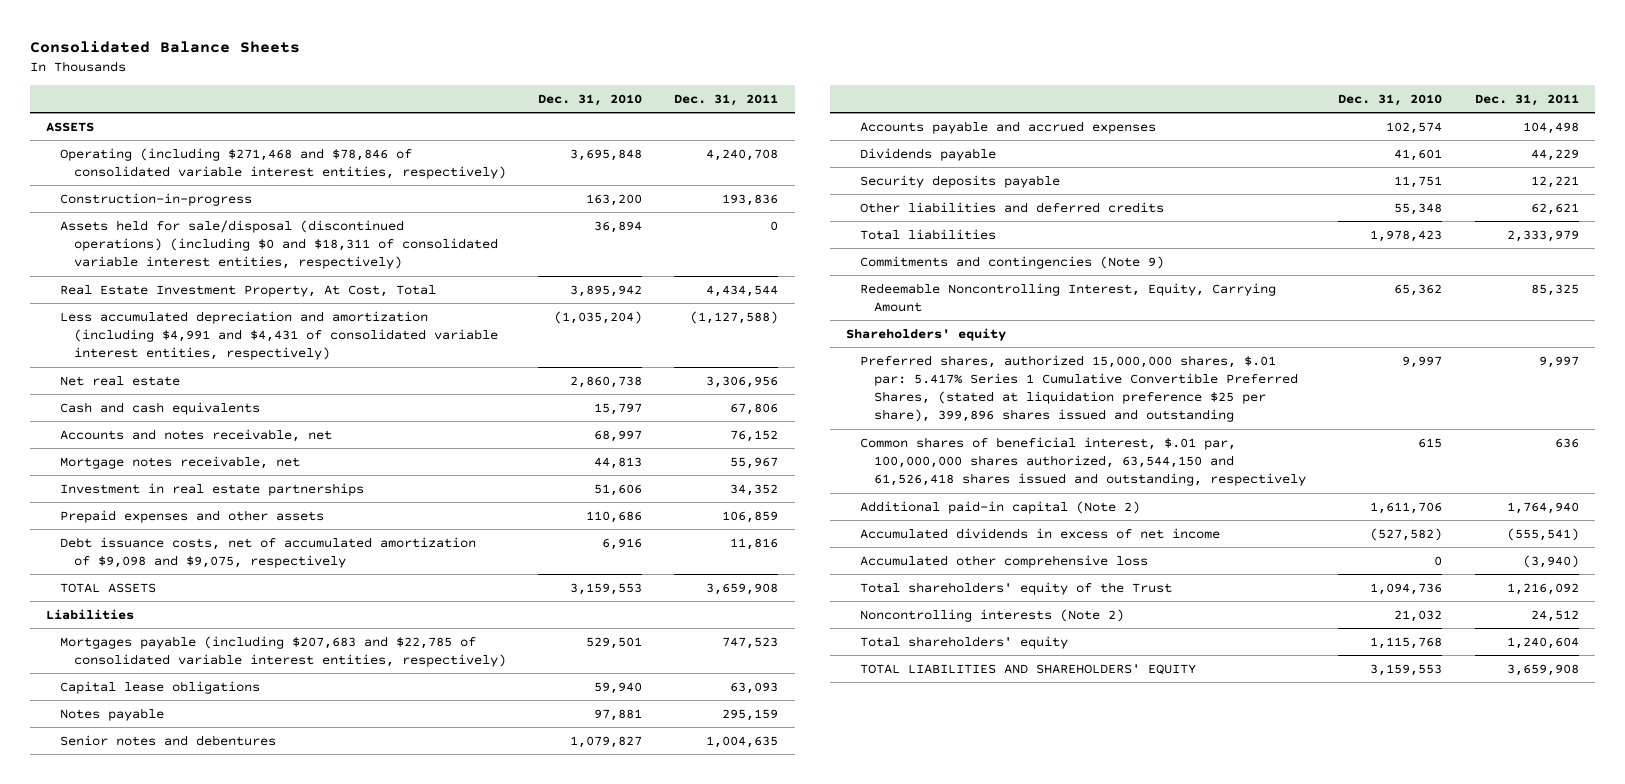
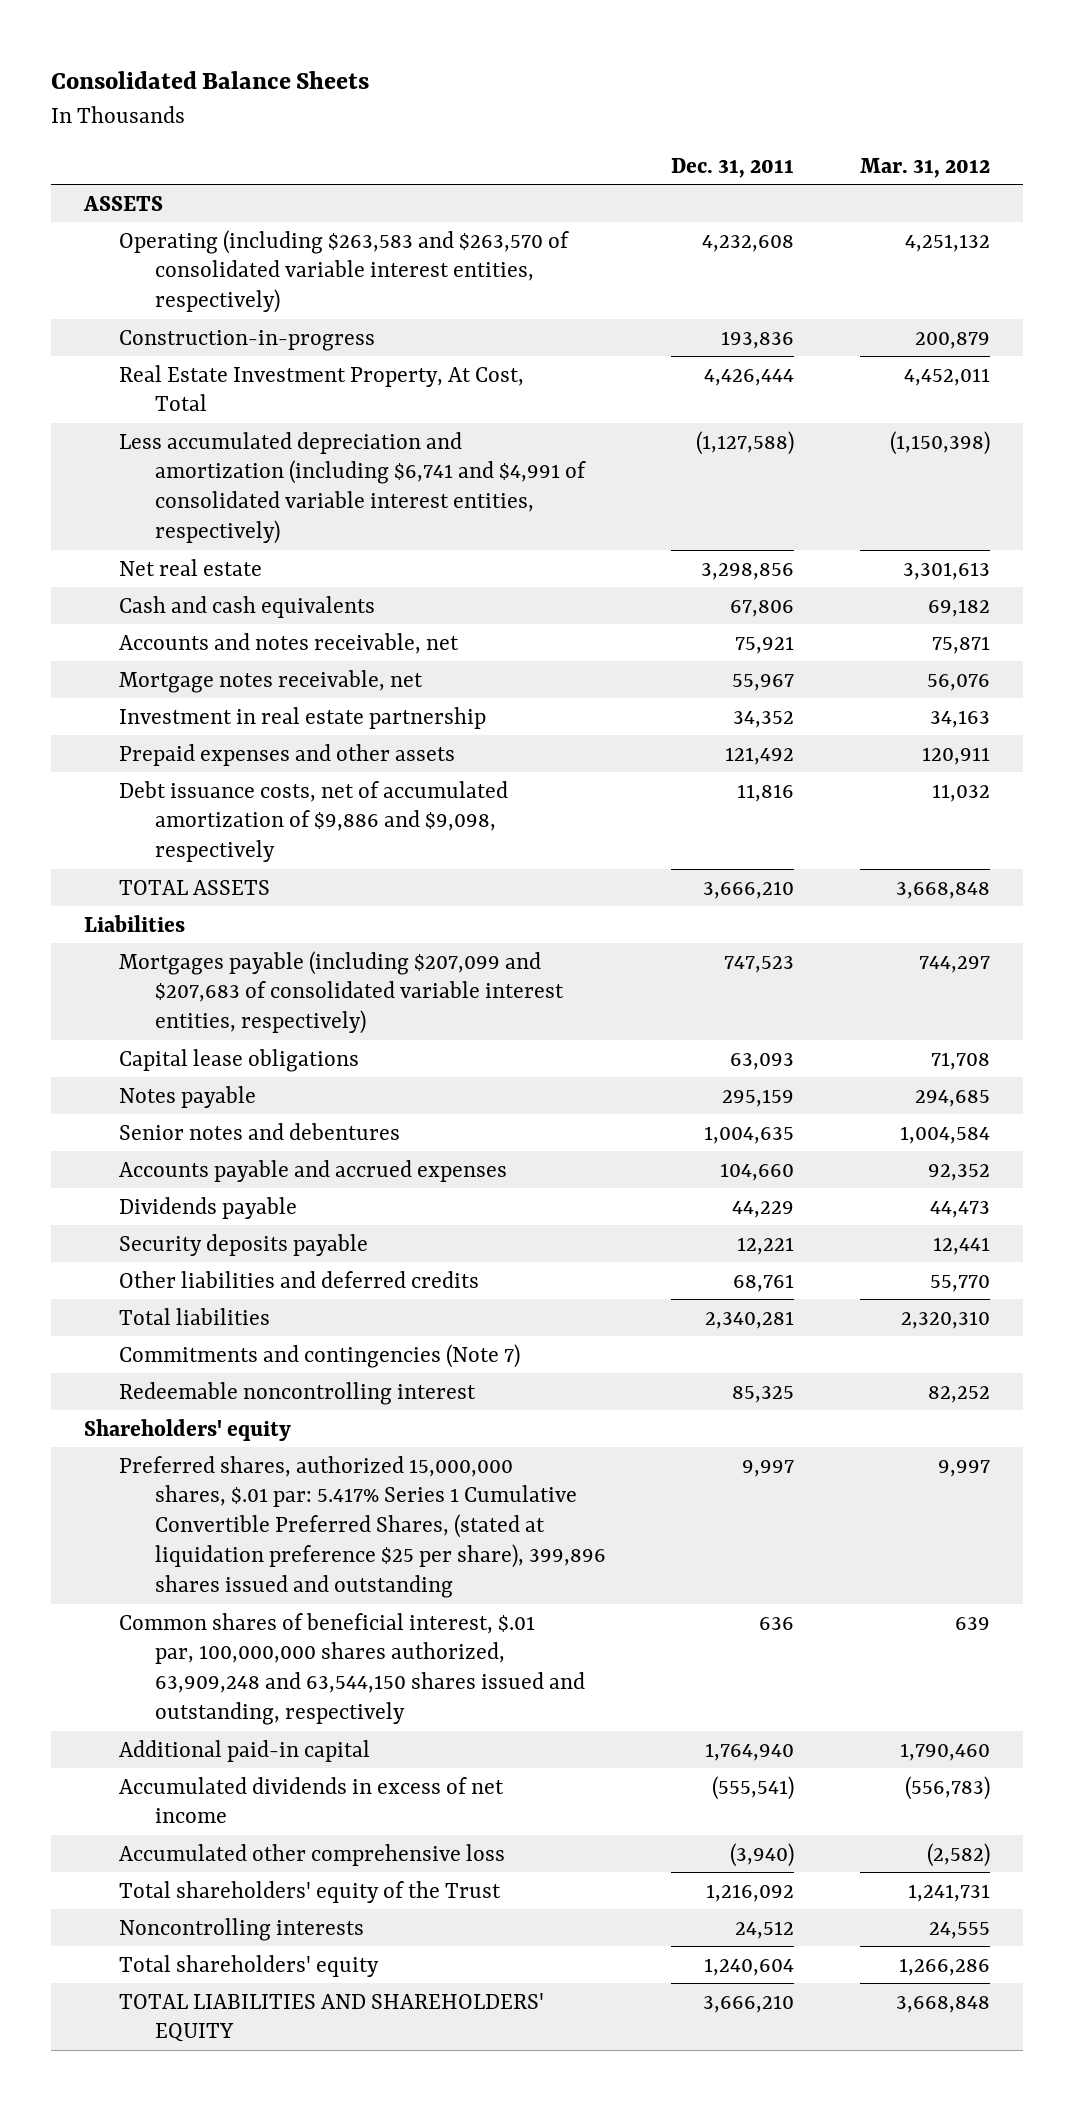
- | Dec. 31, 2010 | Dec. 31, 2011
+ | Dec. 31, 2011 | Mar. 31, 2012
- Operating (including $271,468 and $78,846 of consolidated variable interest entities, respectively) | 3,695,848 | 4,240,708
+ Operating (including $263,583 and $263,570 of consolidated variable interest entities, respectively) | 4,232,608 | 4,251,132
- Assets held for sale/disposal (discontinued operations) (including $0 and $18,311 of consolidated variable interest entities, respectively) | 36,894 | 0
- Real Estate Investment Property, At Cost, Total | 3,895,942 | 4,434,544
- Less accumulated depreciation and amortization (including $4,991 and $4,431 of consolidated variable interest entities, respectively) | (1,035,204) | (1,127,588)
- Net real estate | 2,860,738 | 3,306,956
+ Real Estate Investment Property, At Cost, Total | 4,426,444 | 4,452,011
+ Less accumulated depreciation and amortization (including $6,741 and $4,991 of consolidated variable interest entities, respectively) | (1,127,588) | (1,150,398)
+ Net real estate | 3,298,856 | 3,301,613
- Accounts and notes receivable, net | 68,997 | 76,152
+ Accounts and notes receivable, net | 75,921 | 75,871
- Investment in real estate partnerships | 51,606 | 34,352
- Prepaid expenses and other assets | 110,686 | 106,859
- Debt issuance costs, net of accumulated amortization of $9,098 and $9,075, respectively | 6,916 | 11,816
- TOTAL ASSETS | 3,159,553 | 3,659,908
+ Investment in real estate partnership | 34,352 | 34,163
+ Prepaid expenses and other assets | 121,492 | 120,911
+ Debt issuance costs, net of accumulated amortization of $9,886 and $9,098, respectively | 11,816 | 11,032
+ TOTAL ASSETS | 3,666,210 | 3,668,848
- Mortgages payable (including $207,683 and $22,785 of consolidated variable interest entities, respectively) | 529,501 | 747,523
+ Mortgages payable (including $207,099 and $207,683 of consolidated variable interest entities, respectively) | 747,523 | 744,297
- Accounts payable and accrued expenses | 102,574 | 104,498
+ Accounts payable and accrued expenses | 104,660 | 92,352
- Other liabilities and deferred credits | 55,348 | 62,621
- Total liabilities | 1,978,423 | 2,333,979
- Commitments and contingencies (Note 9)
- Redeemable Noncontrolling Interest, Equity, Carrying Amount | 65,362 | 85,325
+ Other liabilities and deferred credits | 68,761 | 55,770
+ Total liabilities | 2,340,281 | 2,320,310
+ Commitments and contingencies (Note 7)
+ Redeemable noncontrolling interest | 85,325 | 82,252
- Common shares of beneficial interest, $.01 par, 100,000,000 shares authorized, 63,544,150 and 61,526,418 shares issued and outstanding, respectively | 615 | 636
- Additional paid-in capital (Note 2) | 1,611,706 | 1,764,940
+ Common shares of beneficial interest, $.01 par, 100,000,000 shares authorized, 63,909,248 and 63,544,150 shares issued and outstanding, respectively | 636 | 639
+ Additional paid-in capital | 1,764,940 | 1,790,460
- Noncontrolling interests (Note 2) | 21,032 | 24,512
+ Noncontrolling interests | 24,512 | 24,555
- TOTAL LIABILITIES AND SHAREHOLDERS' EQUITY | 3,159,553 | 3,659,908
+ TOTAL LIABILITIES AND SHAREHOLDERS' EQUITY | 3,666,210 | 3,668,848

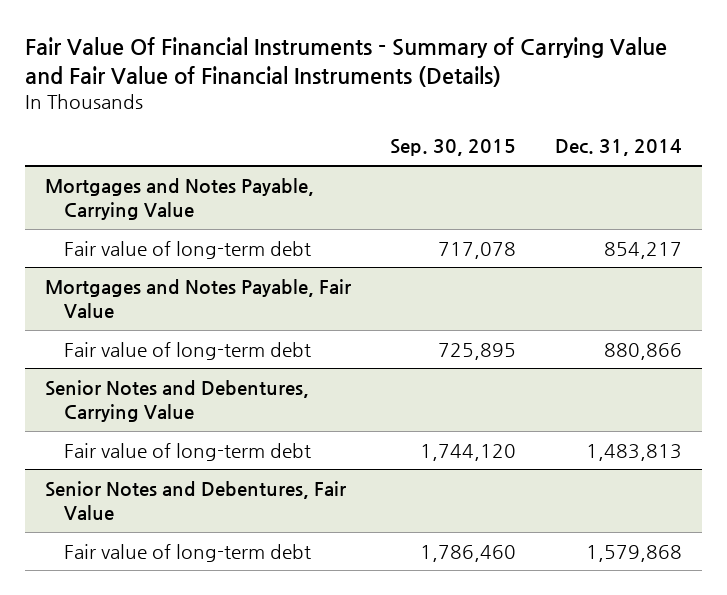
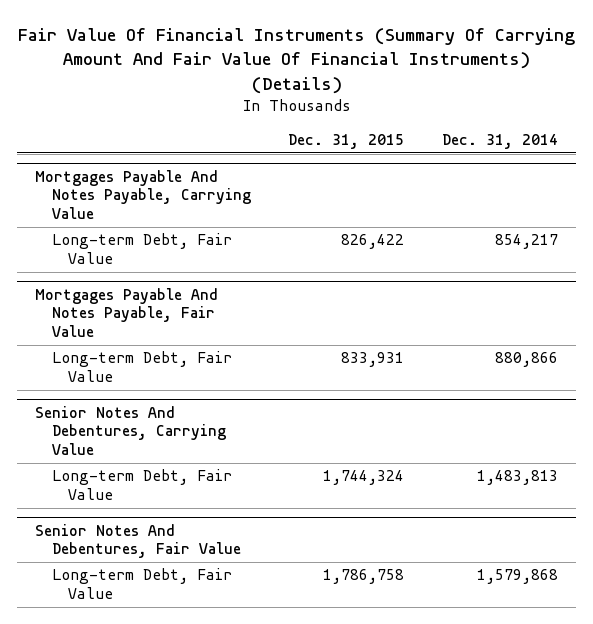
- Fair Value Of Financial Instruments - Summary of Carrying Value and Fair Value of Financial Instruments (Details)
+ Fair Value Of Financial Instruments (Summary Of Carrying Amount And Fair Value Of Financial Instruments) (Details)
- | Sep. 30, 2015 | Dec. 31, 2014
+ | Dec. 31, 2015 | Dec. 31, 2014
- Mortgages and Notes Payable, Carrying Value
- Fair value of long-term debt | 717,078 | 854,217
- Mortgages and Notes Payable, Fair Value
- Fair value of long-term debt | 725,895 | 880,866
- Senior Notes and Debentures, Carrying Value
- Fair value of long-term debt | 1,744,120 | 1,483,813
- Senior Notes and Debentures, Fair Value
- Fair value of long-term debt | 1,786,460 | 1,579,868
+ Mortgages Payable And Notes Payable, Carrying Value
+ Long-term Debt, Fair Value | 826,422 | 854,217
+ Mortgages Payable And Notes Payable, Fair Value
+ Long-term Debt, Fair Value | 833,931 | 880,866
+ Senior Notes And Debentures, Carrying Value
+ Long-term Debt, Fair Value | 1,744,324 | 1,483,813
+ Senior Notes And Debentures, Fair Value
+ Long-term Debt, Fair Value | 1,786,758 | 1,579,868

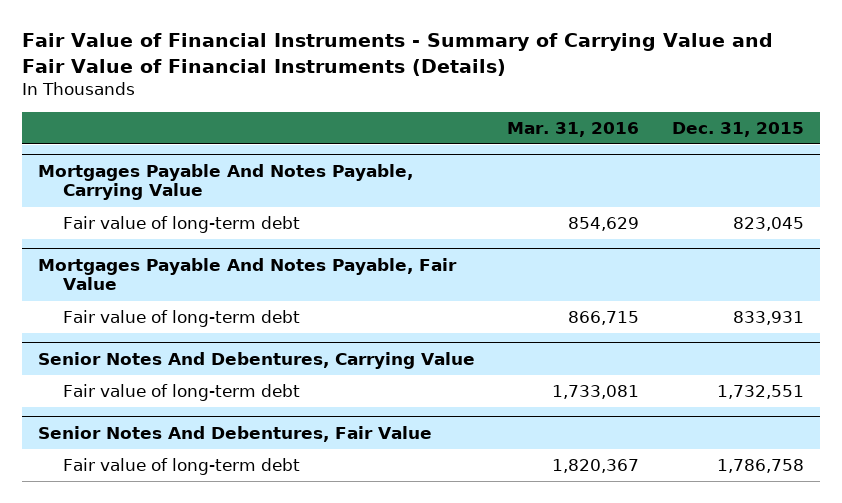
- Fair Value Of Financial Instruments (Summary Of Carrying Amount And Fair Value Of Financial Instruments) (Details)
+ Fair Value of Financial Instruments - Summary of Carrying Value and Fair Value of Financial Instruments (Details)
- | Dec. 31, 2015 | Dec. 31, 2014
+ | Mar. 31, 2016 | Dec. 31, 2015
@ Mortgages Payable And Notes Payable, Carrying Value
- Long-term Debt, Fair Value | 826,422 | 854,217
+ Fair value of long-term debt | 854,629 | 823,045
@ Mortgages Payable And Notes Payable, Fair Value
- Long-term Debt, Fair Value | 833,931 | 880,866
+ Fair value of long-term debt | 866,715 | 833,931
@ Senior Notes And Debentures, Carrying Value
- Long-term Debt, Fair Value | 1,744,324 | 1,483,813
+ Fair value of long-term debt | 1,733,081 | 1,732,551
@ Senior Notes And Debentures, Fair Value
- Long-term Debt, Fair Value | 1,786,758 | 1,579,868
+ Fair value of long-term debt | 1,820,367 | 1,786,758

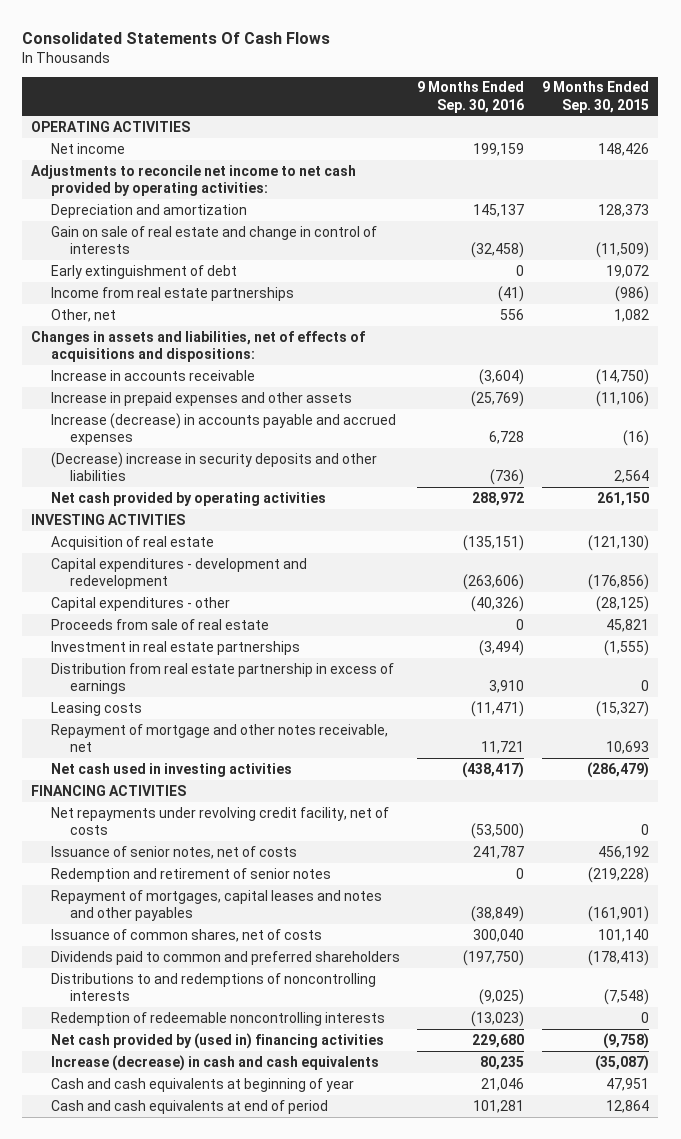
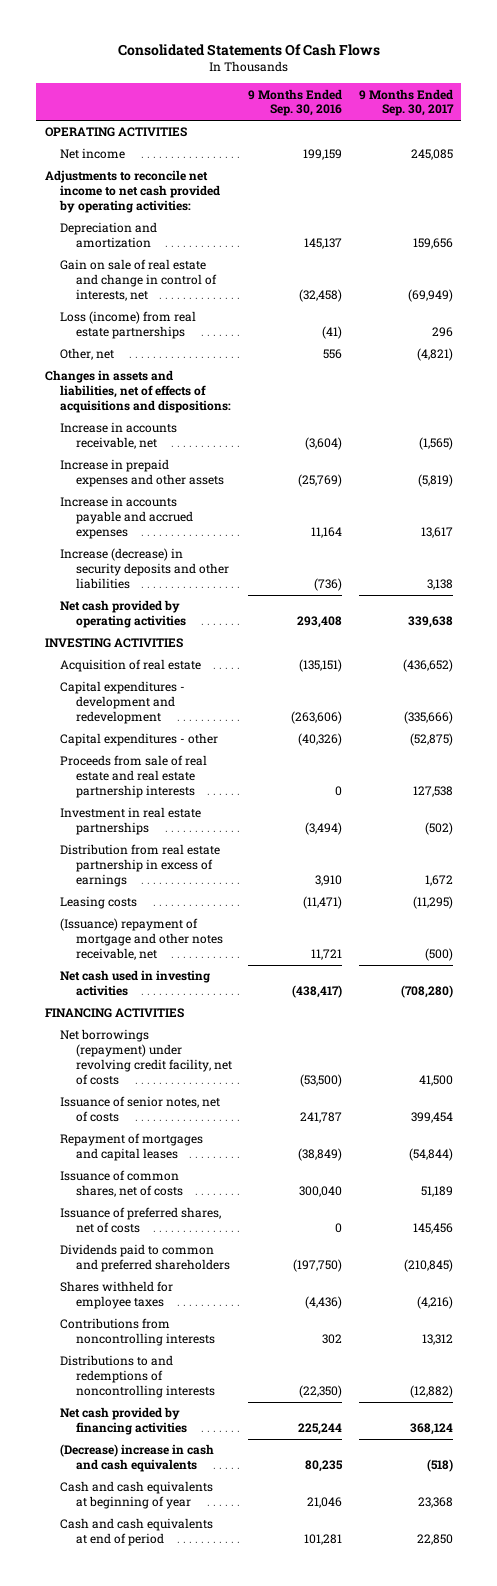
- | 9 Months Ended Sep. 30, 2016 | 9 Months Ended Sep. 30, 2015
+ | 9 Months Ended Sep. 30, 2016 | 9 Months Ended Sep. 30, 2017
- Gain on sale of real estate and change in control of interests | (32,458) | (11,509)
- Early extinguishment of debt | 0 | 19,072
- Income from real estate partnerships | (41) | (986)
+ Gain on sale of real estate and change in control of interests, net | (32,458) | (69,949)
+ Loss (income) from real estate partnerships | (41) | 296
- Increase in accounts receivable | (3,604) | (14,750)
+ Increase in accounts receivable, net | (3,604) | (1,565)
- Increase (decrease) in accounts payable and accrued expenses | 6,728 | (16)
- (Decrease) increase in security deposits and other liabilities | (736) | 2,564
- Net cash provided by operating activities | 288,972 | 261,150
+ Increase in accounts payable and accrued expenses | 11,164 | 13,617
+ Increase (decrease) in security deposits and other liabilities | (736) | 3,138
+ Net cash provided by operating activities | 293,408 | 339,638
- Proceeds from sale of real estate | 0 | 45,821
+ Proceeds from sale of real estate and real estate partnership interests | 0 | 127,538
- Repayment of mortgage and other notes receivable, net | 11,721 | 10,693
+ (Issuance) repayment of mortgage and other notes receivable, net | 11,721 | (500)
- Net repayments under revolving credit facility, net of costs | (53,500) | 0
+ Net borrowings (repayment) under revolving credit facility, net of costs | (53,500) | 41,500
- Redemption and retirement of senior notes | 0 | (219,228)
- Repayment of mortgages, capital leases and notes and other payables | (38,849) | (161,901)
+ Repayment of mortgages and capital leases | (38,849) | (54,844)
+ Issuance of preferred shares, net of costs | 0 | 145,456
- Distributions to and redemptions of noncontrolling interests | (9,025) | (7,548)
- Redemption of redeemable noncontrolling interests | (13,023) | 0
- Net cash provided by (used in) financing activities | 229,680 | (9,758)
- Increase (decrease) in cash and cash equivalents | 80,235 | (35,087)
+ Shares withheld for employee taxes | (4,436) | (4,216)
+ Contributions from noncontrolling interests | 302 | 13,312
+ Distributions to and redemptions of noncontrolling interests | (22,350) | (12,882)
+ Net cash provided by financing activities | 225,244 | 368,124
+ (Decrease) increase in cash and cash equivalents | 80,235 | (518)

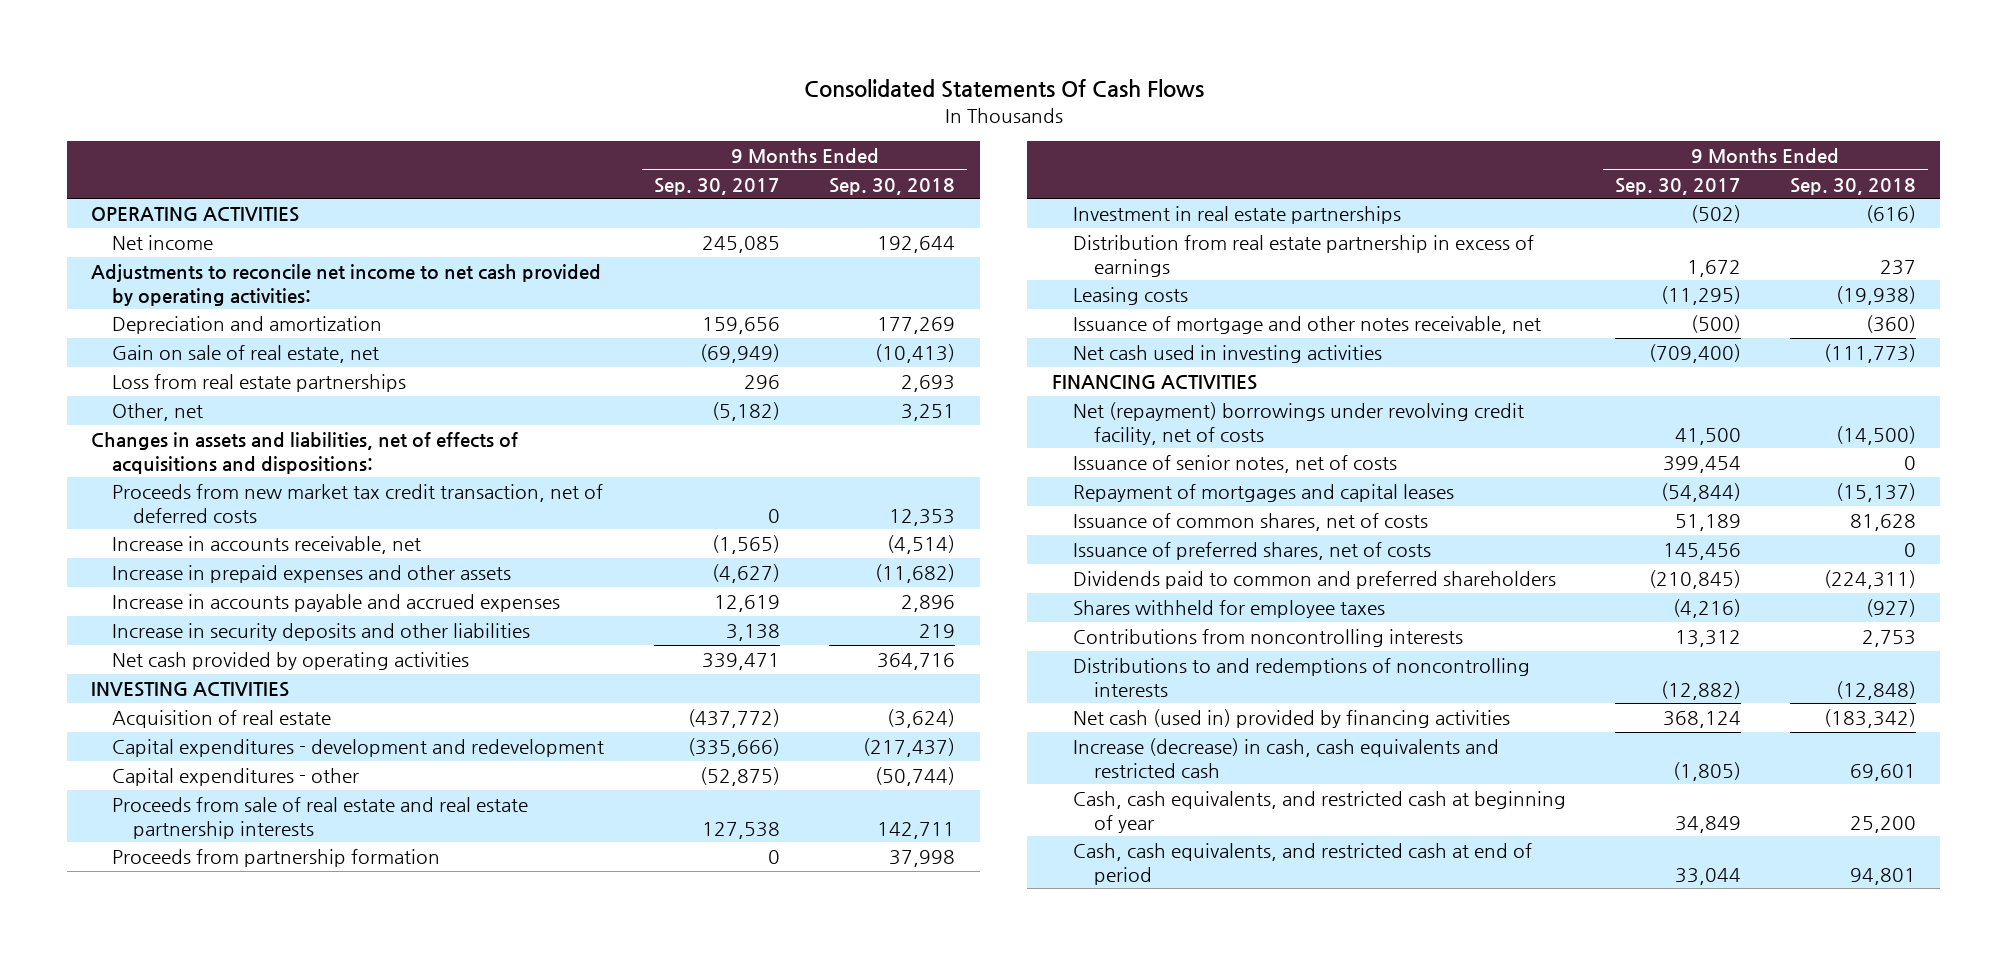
- | 9 Months Ended Sep. 30, 2016 | 9 Months Ended Sep. 30, 2017
+ | 9 Months Ended Sep. 30, 2017 | 9 Months Ended Sep. 30, 2018
- Gain on sale of real estate and change in control of interests, net | (32,458) | (69,949)
- Loss (income) from real estate partnerships | (41) | 296
- Other, net | 556 | (4,821)
+ Gain on sale of real estate, net | (69,949) | (10,413)
+ Loss from real estate partnerships | 296 | 2,693
+ Other, net | (5,182) | 3,251
+ Proceeds from new market tax credit transaction, net of deferred costs | 0 | 12,353
- Increase in prepaid expenses and other assets | (25,769) | (5,819)
- Increase in accounts payable and accrued expenses | 11,164 | 13,617
- Increase (decrease) in security deposits and other liabilities | (736) | 3,138
- Net cash provided by operating activities | 293,408 | 339,638
+ Increase in prepaid expenses and other assets | (4,627) | (11,682)
+ Increase in accounts payable and accrued expenses | 12,619 | 2,896
+ Increase in security deposits and other liabilities | 3,138 | 219
+ Net cash provided by operating activities | 339,471 | 364,716
- Acquisition of real estate | (135,151) | (436,652)
+ Acquisition of real estate | (437,772) | (3,624)
+ Proceeds from partnership formation | 0 | 37,998
- (Issuance) repayment of mortgage and other notes receivable, net | 11,721 | (500)
- Net cash used in investing activities | (438,417) | (708,280)
+ Issuance of mortgage and other notes receivable, net | (500) | (360)
+ Net cash used in investing activities | (709,400) | (111,773)
- Net borrowings (repayment) under revolving credit facility, net of costs | (53,500) | 41,500
+ Net (repayment) borrowings under revolving credit facility, net of costs | 41,500 | (14,500)
- Net cash provided by financing activities | 225,244 | 368,124
- (Decrease) increase in cash and cash equivalents | 80,235 | (518)
- Cash and cash equivalents at beginning of year | 21,046 | 23,368
- Cash and cash equivalents at end of period | 101,281 | 22,850
+ Net cash (used in) provided by financing activities | 368,124 | (183,342)
+ Increase (decrease) in cash, cash equivalents and restricted cash | (1,805) | 69,601
+ Cash, cash equivalents, and restricted cash at beginning of year | 34,849 | 25,200
+ Cash, cash equivalents, and restricted cash at end of period | 33,044 | 94,801

